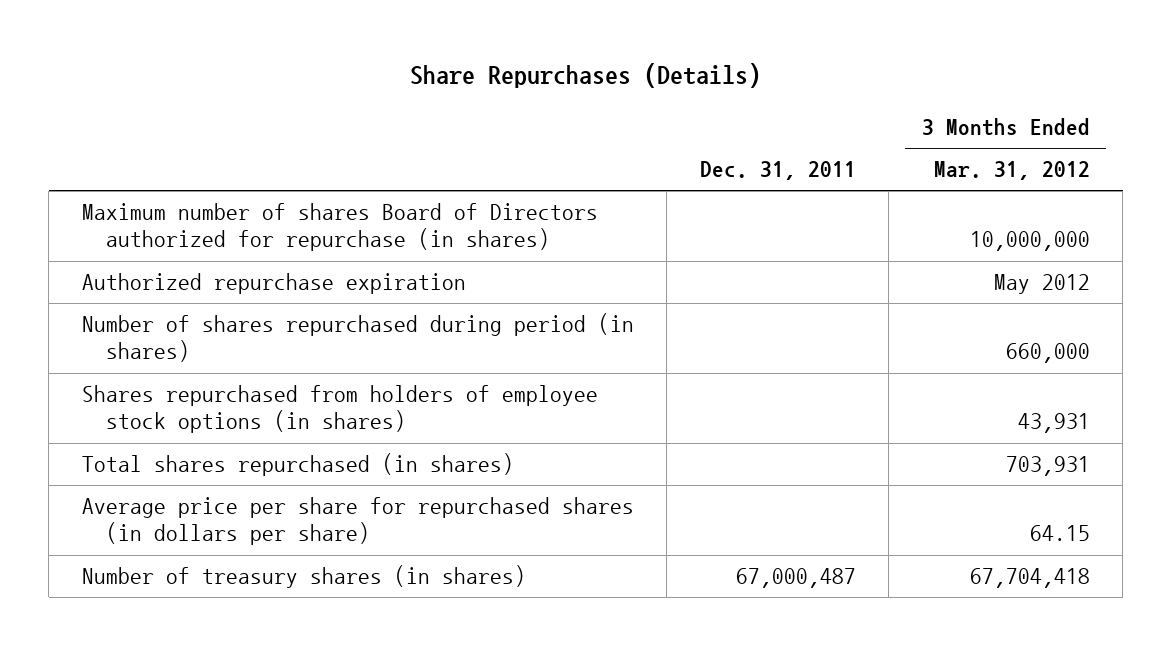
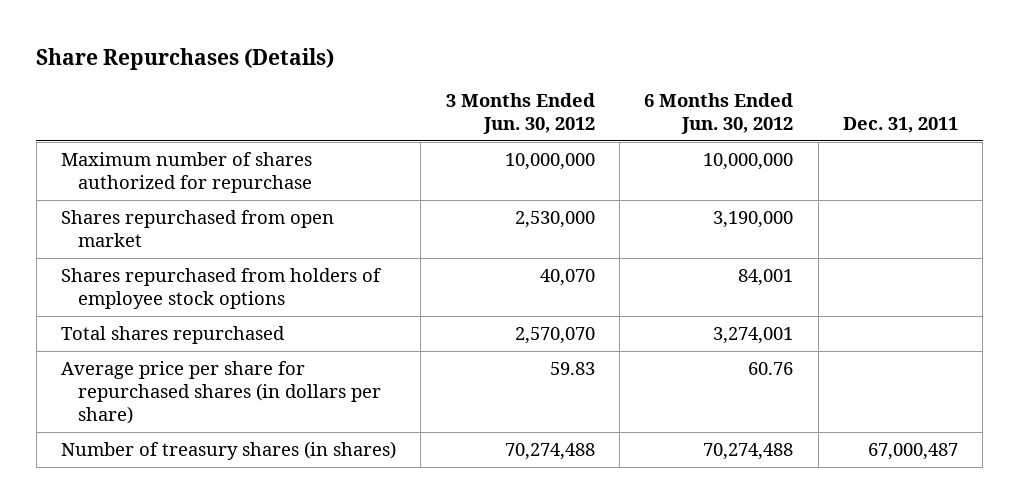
- | Dec. 31, 2011 | 3 Months Ended Mar. 31, 2012
+ | 3 Months Ended Jun. 30, 2012 | 6 Months Ended Jun. 30, 2012 | Dec. 31, 2011
- Maximum number of shares Board of Directors authorized for repurchase (in shares) | | 10,000,000
- Authorized repurchase expiration | | May 2012
- Number of shares repurchased during period (in shares) | | 660,000
- Shares repurchased from holders of employee stock options (in shares) | | 43,931
- Total shares repurchased (in shares) | | 703,931
+ Maximum number of shares authorized for repurchase | 10,000,000 | 10,000,000 |
+ Shares repurchased from open market | 2,530,000 | 3,190,000 |
+ Shares repurchased from holders of employee stock options | 40,070 | 84,001 |
+ Total shares repurchased | 2,570,070 | 3,274,001 |

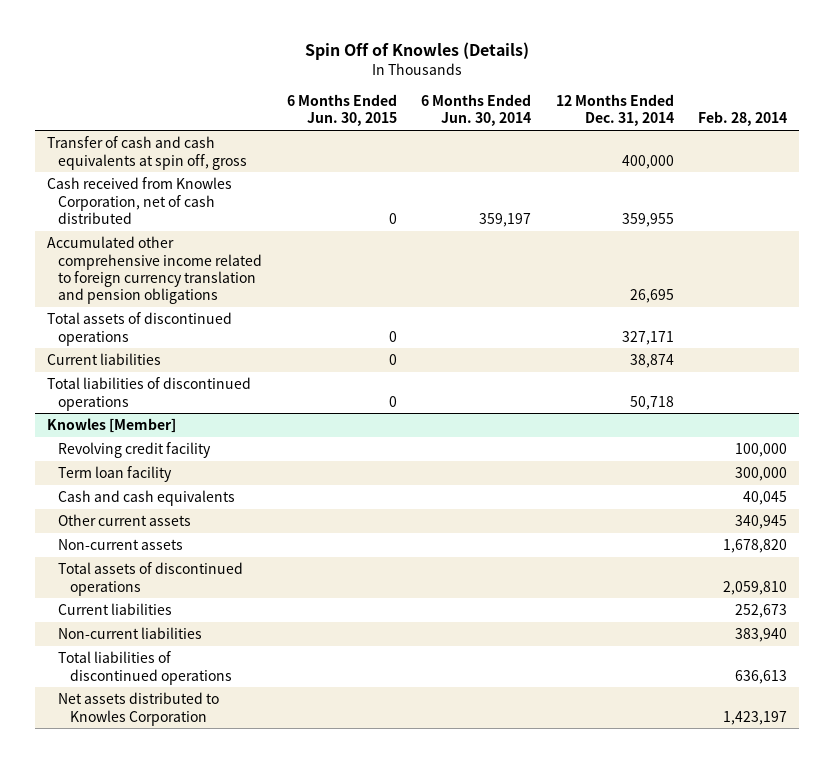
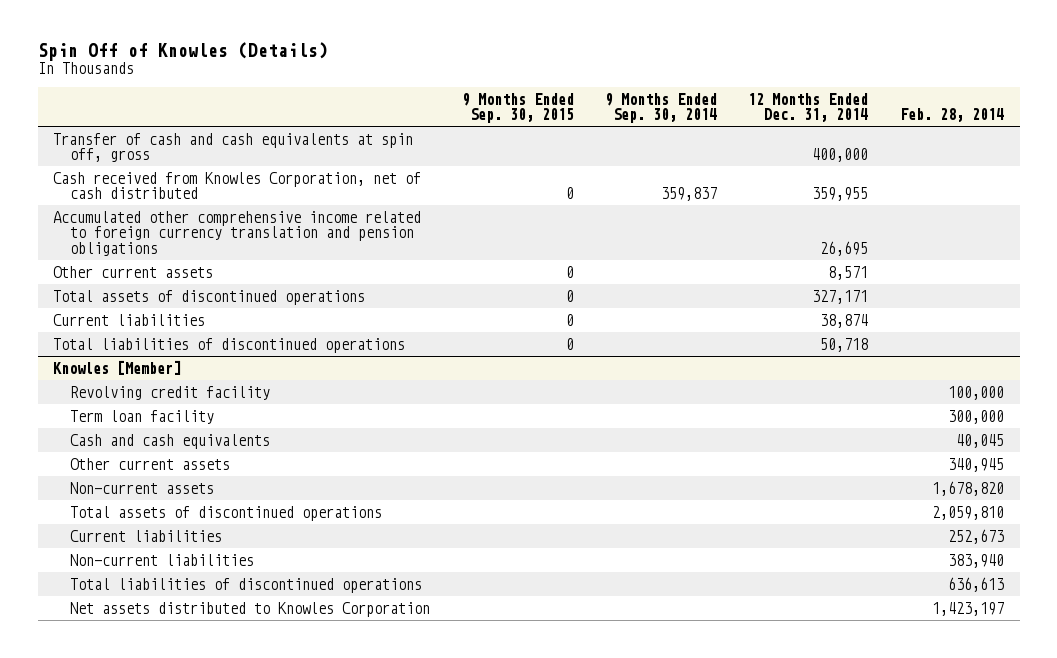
- | 6 Months Ended Jun. 30, 2015 | 6 Months Ended Jun. 30, 2014 | 12 Months Ended Dec. 31, 2014 | Feb. 28, 2014
+ | 9 Months Ended Sep. 30, 2015 | 9 Months Ended Sep. 30, 2014 | 12 Months Ended Dec. 31, 2014 | Feb. 28, 2014
+ Other current assets | 0 | | 8,571 |

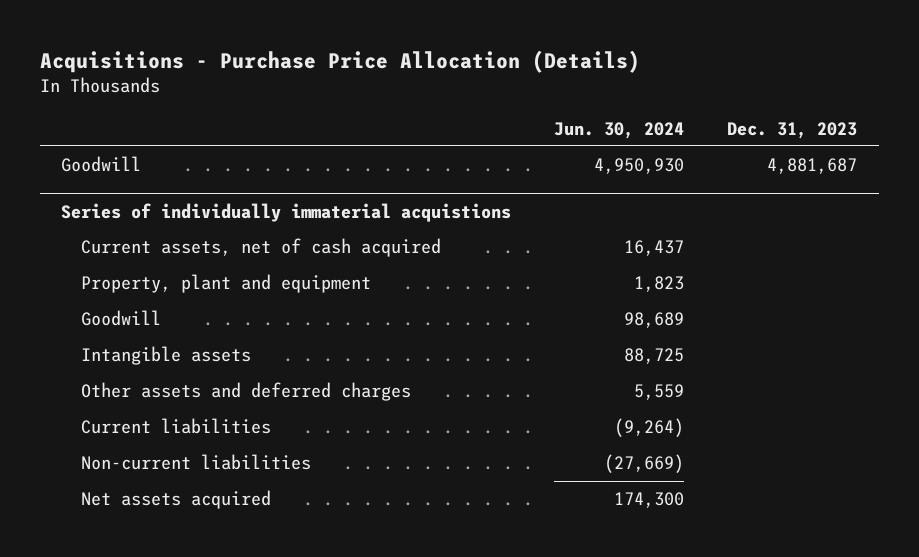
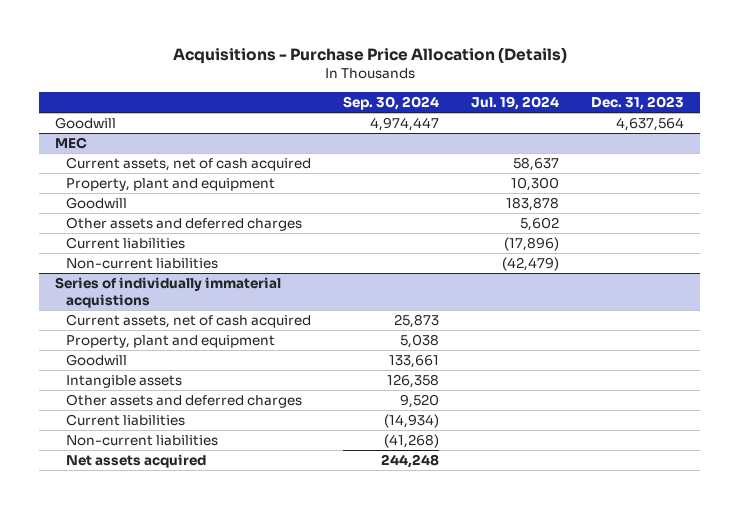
- | Jun. 30, 2024 | Dec. 31, 2023
+ | Sep. 30, 2024 | Jul. 19, 2024 | Dec. 31, 2023
- Goodwill | 4,950,930 | 4,881,687
+ Goodwill | 4,974,447 | | 4,637,564
+ MEC
+ Current assets, net of cash acquired | | 58,637 |
+ Property, plant and equipment | | 10,300 |
+ Goodwill | | 183,878 |
+ Other assets and deferred charges | | 5,602 |
+ Current liabilities | | (17,896) |
+ Non-current liabilities | | (42,479) |

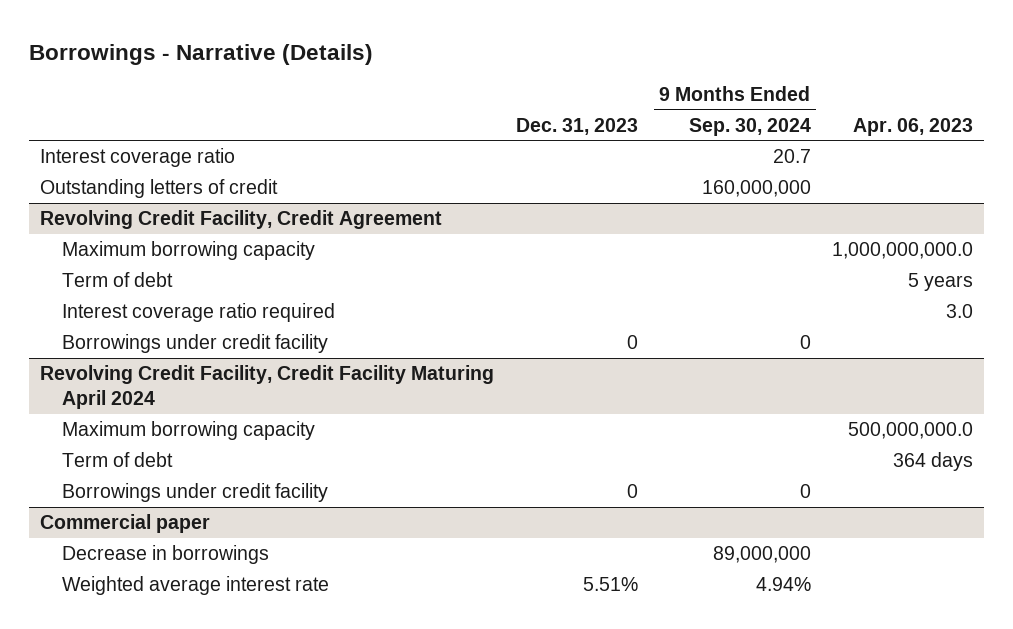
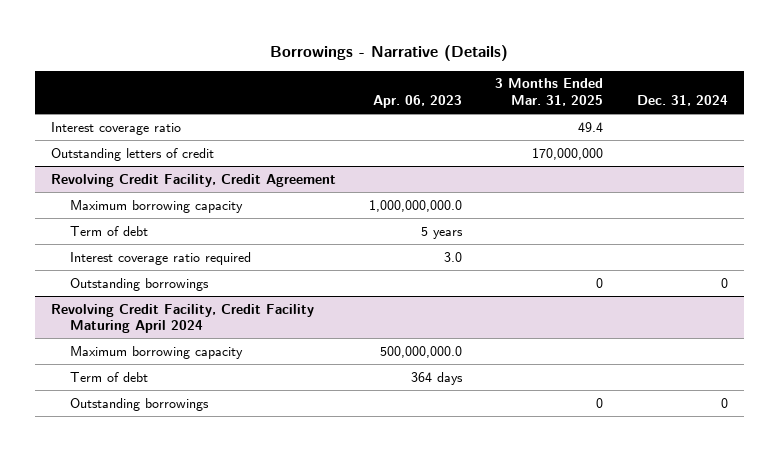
- | Dec. 31, 2023 | 9 Months Ended Sep. 30, 2024 | Apr. 06, 2023
+ | Apr. 06, 2023 | 3 Months Ended Mar. 31, 2025 | Dec. 31, 2024
@ Revolving Credit Facility, Credit Agreement
- Borrowings under credit facility | 0 | 0 |
+ Outstanding borrowings | | 0 | 0
@ Revolving Credit Facility, Credit Facility Maturing April 2024
- Borrowings under credit facility | 0 | 0 |
- Commercial paper
- Decrease in borrowings | | 89,000,000 |
- Weighted average interest rate | 5.51% | 4.94% |
@ Revolving Credit Facility, Credit Facility Maturing April 2024
+ Outstanding borrowings | | 0 | 0

